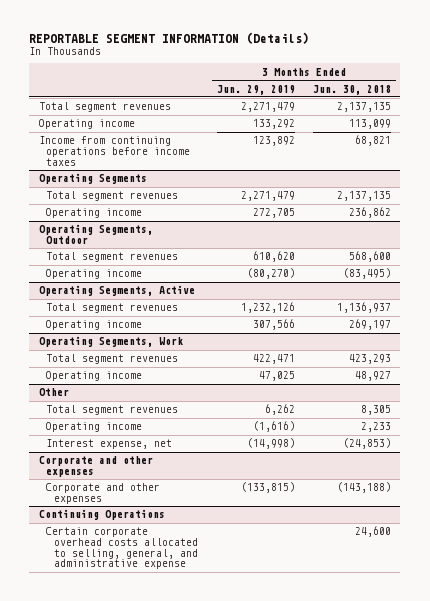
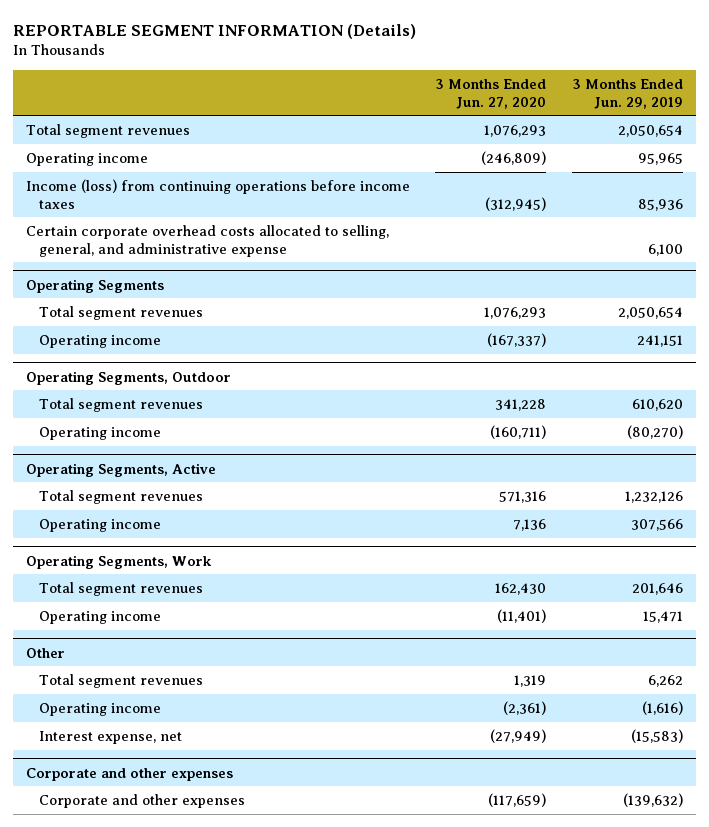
- | 3 Months Ended Jun. 29, 2019 | 3 Months Ended Jun. 30, 2018
+ | 3 Months Ended Jun. 27, 2020 | 3 Months Ended Jun. 29, 2019
- Total segment revenues | 2,271,479 | 2,137,135
- Operating income | 133,292 | 113,099
- Income from continuing operations before income taxes | 123,892 | 68,821
+ Total segment revenues | 1,076,293 | 2,050,654
+ Operating income | (246,809) | 95,965
+ Income (loss) from continuing operations before income taxes | (312,945) | 85,936
+ Certain corporate overhead costs allocated to selling, general, and administrative expense | | 6,100
@ Operating Segments
- Total segment revenues | 2,271,479 | 2,137,135
- Operating income | 272,705 | 236,862
+ Total segment revenues | 1,076,293 | 2,050,654
+ Operating income | (167,337) | 241,151
@ Operating Segments, Work
- Total segment revenues | 422,471 | 423,293
- Operating income | 47,025 | 48,927
+ Total segment revenues | 162,430 | 201,646
+ Operating income | (11,401) | 15,471
@ Other
- Interest expense, net | (14,998) | (24,853)
+ Interest expense, net | (27,949) | (15,583)
@ Corporate and other expenses
- Corporate and other expenses | (133,815) | (143,188)
- Continuing Operations
- Certain corporate overhead costs allocated to selling, general, and administrative expense | | 24,600
@ Corporate and other expenses
+ Corporate and other expenses | (117,659) | (139,632)

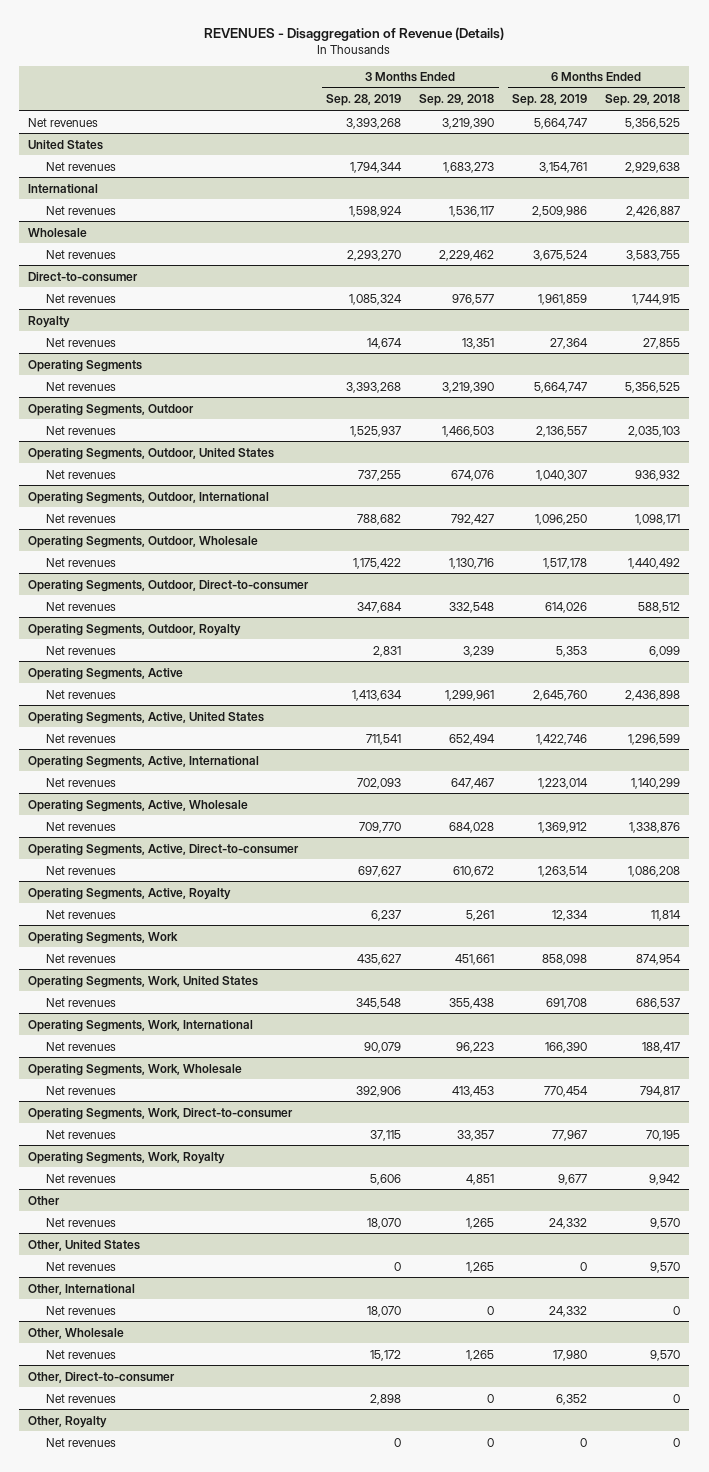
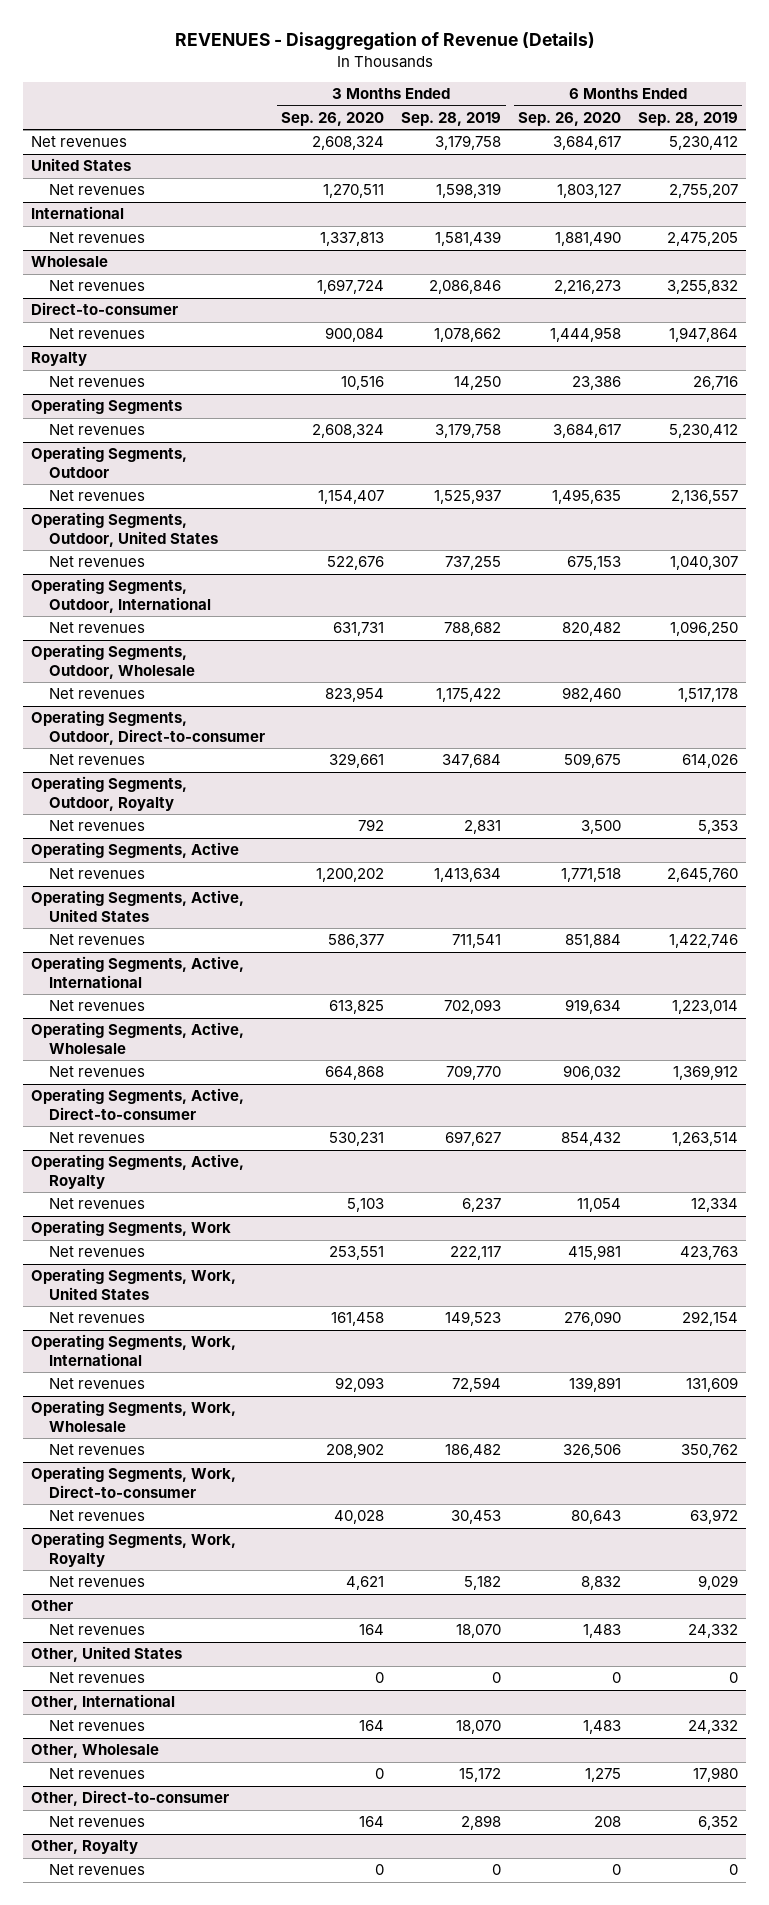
- | 3 Months Ended Sep. 28, 2019 | 3 Months Ended Sep. 29, 2018 | 6 Months Ended Sep. 28, 2019 | 6 Months Ended Sep. 29, 2018
+ | 3 Months Ended Sep. 26, 2020 | 3 Months Ended Sep. 28, 2019 | 6 Months Ended Sep. 26, 2020 | 6 Months Ended Sep. 28, 2019
- Net revenues | 3,393,268 | 3,219,390 | 5,664,747 | 5,356,525
+ Net revenues | 2,608,324 | 3,179,758 | 3,684,617 | 5,230,412
@ United States
- Net revenues | 1,794,344 | 1,683,273 | 3,154,761 | 2,929,638
+ Net revenues | 1,270,511 | 1,598,319 | 1,803,127 | 2,755,207
@ International
- Net revenues | 1,598,924 | 1,536,117 | 2,509,986 | 2,426,887
+ Net revenues | 1,337,813 | 1,581,439 | 1,881,490 | 2,475,205
@ Wholesale
- Net revenues | 2,293,270 | 2,229,462 | 3,675,524 | 3,583,755
+ Net revenues | 1,697,724 | 2,086,846 | 2,216,273 | 3,255,832
@ Direct-to-consumer
- Net revenues | 1,085,324 | 976,577 | 1,961,859 | 1,744,915
+ Net revenues | 900,084 | 1,078,662 | 1,444,958 | 1,947,864
@ Royalty
- Net revenues | 14,674 | 13,351 | 27,364 | 27,855
+ Net revenues | 10,516 | 14,250 | 23,386 | 26,716
@ Operating Segments
- Net revenues | 3,393,268 | 3,219,390 | 5,664,747 | 5,356,525
+ Net revenues | 2,608,324 | 3,179,758 | 3,684,617 | 5,230,412
@ Operating Segments, Work
- Net revenues | 435,627 | 451,661 | 858,098 | 874,954
+ Net revenues | 253,551 | 222,117 | 415,981 | 423,763
@ Operating Segments, Work, United States
- Net revenues | 345,548 | 355,438 | 691,708 | 686,537
+ Net revenues | 161,458 | 149,523 | 276,090 | 292,154
@ Operating Segments, Work, International
- Net revenues | 90,079 | 96,223 | 166,390 | 188,417
+ Net revenues | 92,093 | 72,594 | 139,891 | 131,609
@ Operating Segments, Work, Wholesale
- Net revenues | 392,906 | 413,453 | 770,454 | 794,817
+ Net revenues | 208,902 | 186,482 | 326,506 | 350,762
@ Operating Segments, Work, Direct-to-consumer
- Net revenues | 37,115 | 33,357 | 77,967 | 70,195
+ Net revenues | 40,028 | 30,453 | 80,643 | 63,972
@ Operating Segments, Work, Royalty
- Net revenues | 5,606 | 4,851 | 9,677 | 9,942
+ Net revenues | 4,621 | 5,182 | 8,832 | 9,029

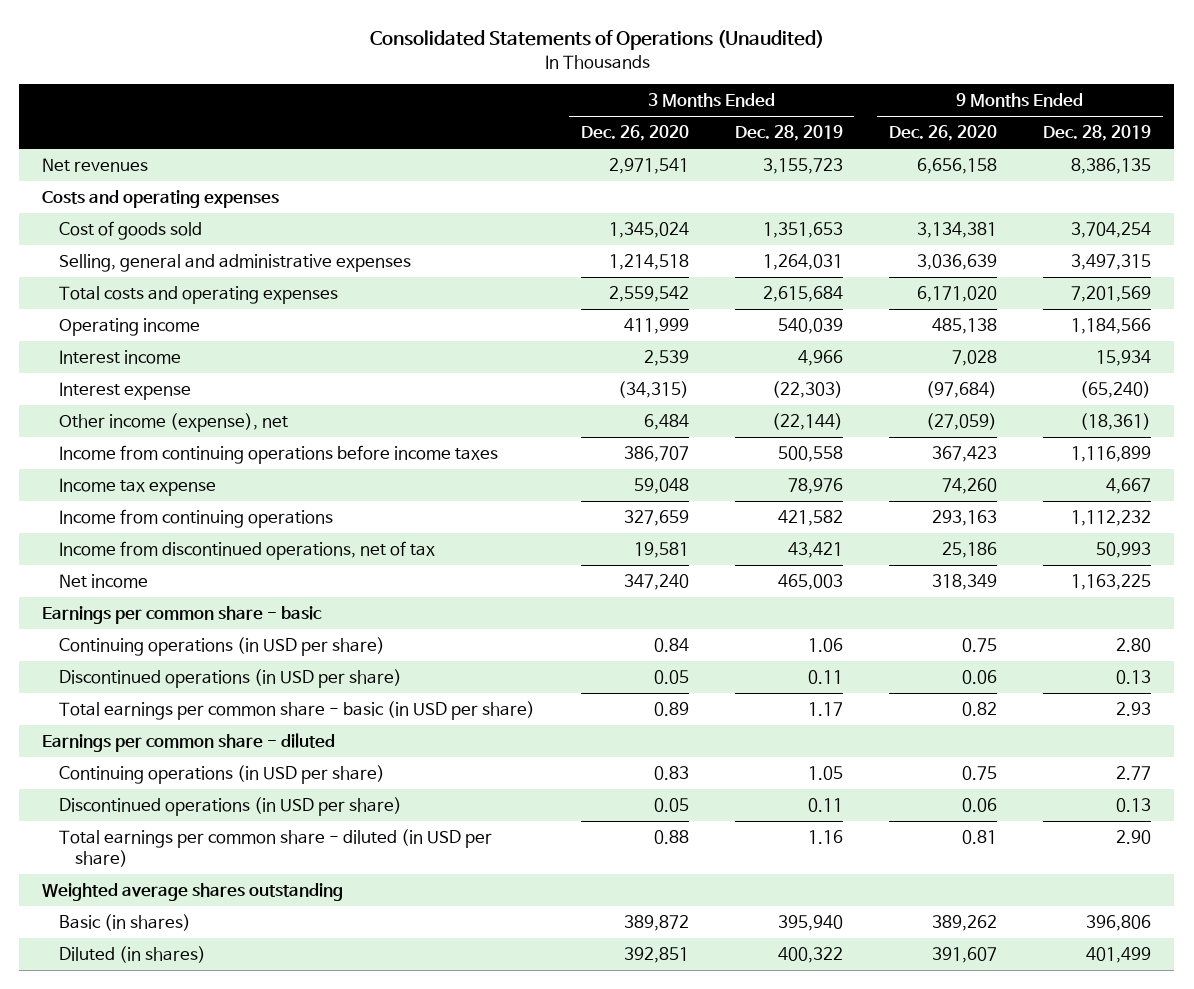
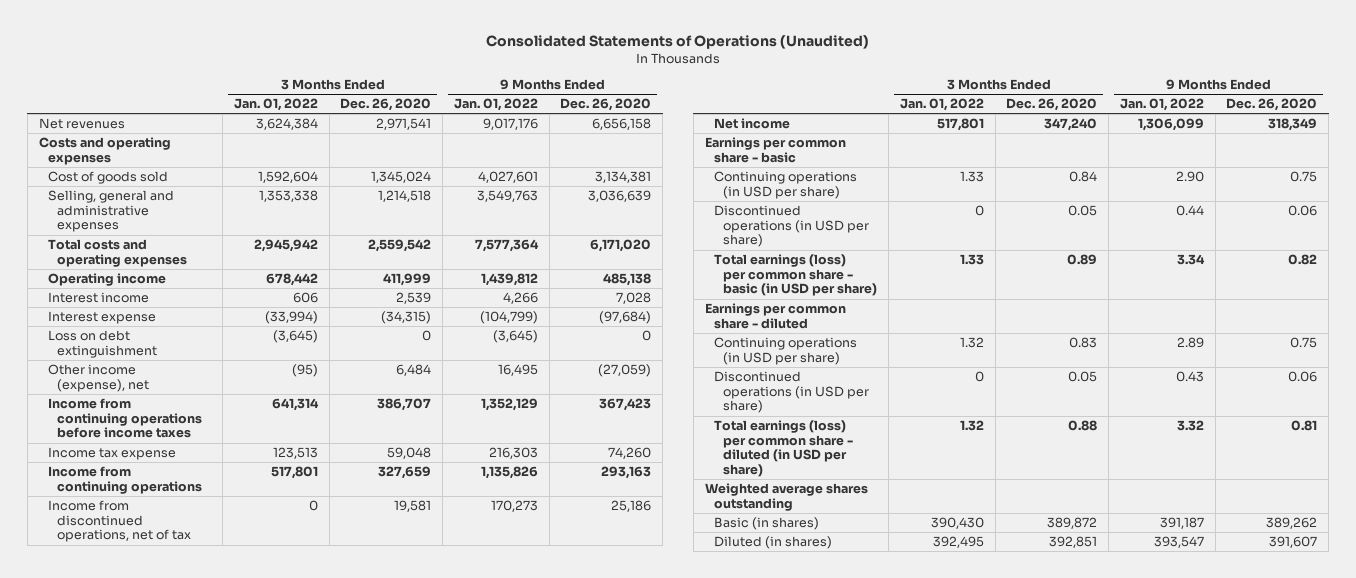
- | 3 Months Ended Dec. 26, 2020 | 3 Months Ended Dec. 28, 2019 | 9 Months Ended Dec. 26, 2020 | 9 Months Ended Dec. 28, 2019
+ | 3 Months Ended Jan. 01, 2022 | 3 Months Ended Dec. 26, 2020 | 9 Months Ended Jan. 01, 2022 | 9 Months Ended Dec. 26, 2020
+ Loss on debt extinguishment | (3,645) | 0 | (3,645) | 0
- Total earnings per common share - basic (in USD per share) | 0.89 | 1.17 | 0.82 | 2.93
+ Total earnings (loss) per common share - basic (in USD per share) | 1.33 | 0.89 | 3.34 | 0.82
- Total earnings per common share - diluted (in USD per share) | 0.88 | 1.16 | 0.81 | 2.90
+ Total earnings (loss) per common share - diluted (in USD per share) | 1.32 | 0.88 | 3.32 | 0.81

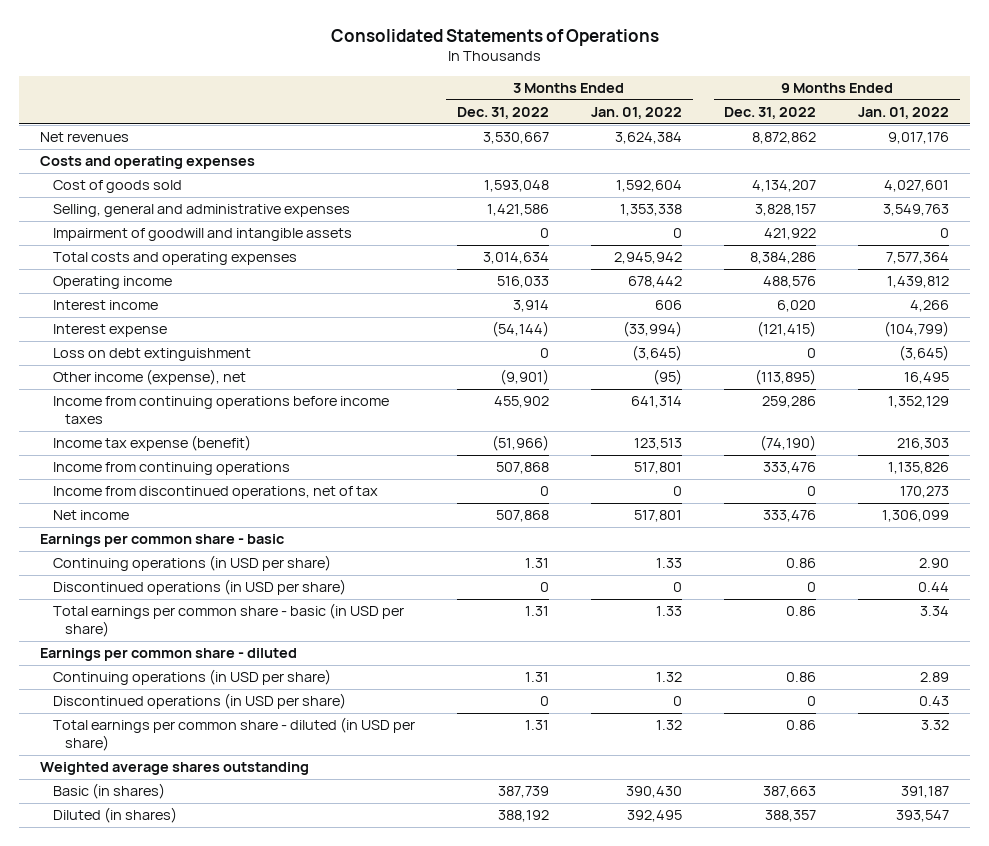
- Consolidated Statements of Operations (Unaudited)
+ Consolidated Statements of Operations
- | 3 Months Ended Jan. 01, 2022 | 3 Months Ended Dec. 26, 2020 | 9 Months Ended Jan. 01, 2022 | 9 Months Ended Dec. 26, 2020
+ | 3 Months Ended Dec. 31, 2022 | 3 Months Ended Jan. 01, 2022 | 9 Months Ended Dec. 31, 2022 | 9 Months Ended Jan. 01, 2022
+ Impairment of goodwill and intangible assets | 0 | 0 | 421,922 | 0
- Income tax expense | 123,513 | 59,048 | 216,303 | 74,260
+ Income tax expense (benefit) | (51,966) | 123,513 | (74,190) | 216,303
- Total earnings (loss) per common share - basic (in USD per share) | 1.33 | 0.89 | 3.34 | 0.82
+ Total earnings per common share - basic (in USD per share) | 1.31 | 1.33 | 0.86 | 3.34
- Total earnings (loss) per common share - diluted (in USD per share) | 1.32 | 0.88 | 3.32 | 0.81
+ Total earnings per common share - diluted (in USD per share) | 1.31 | 1.32 | 0.86 | 3.32

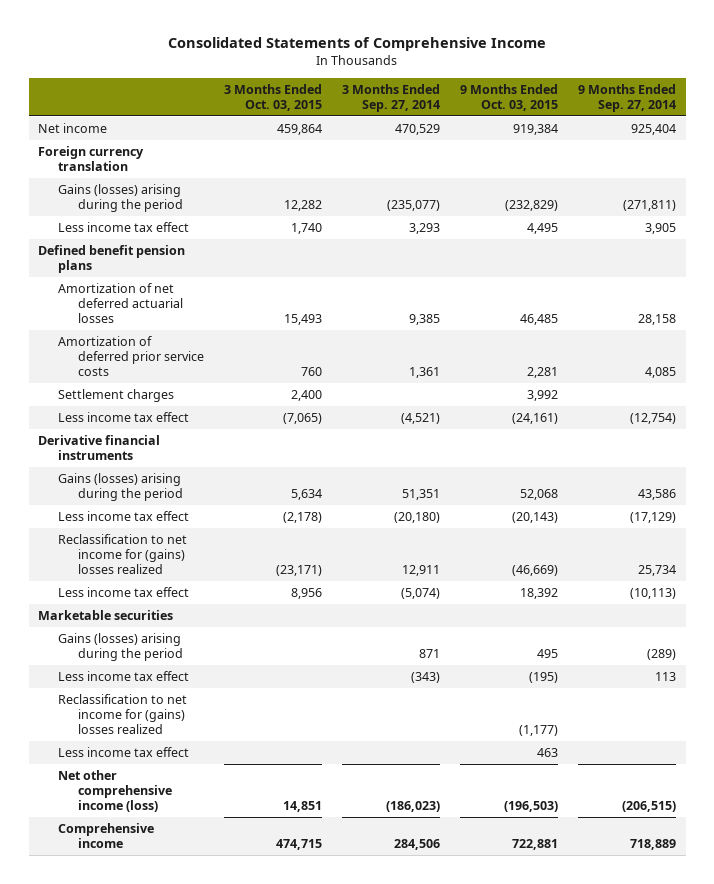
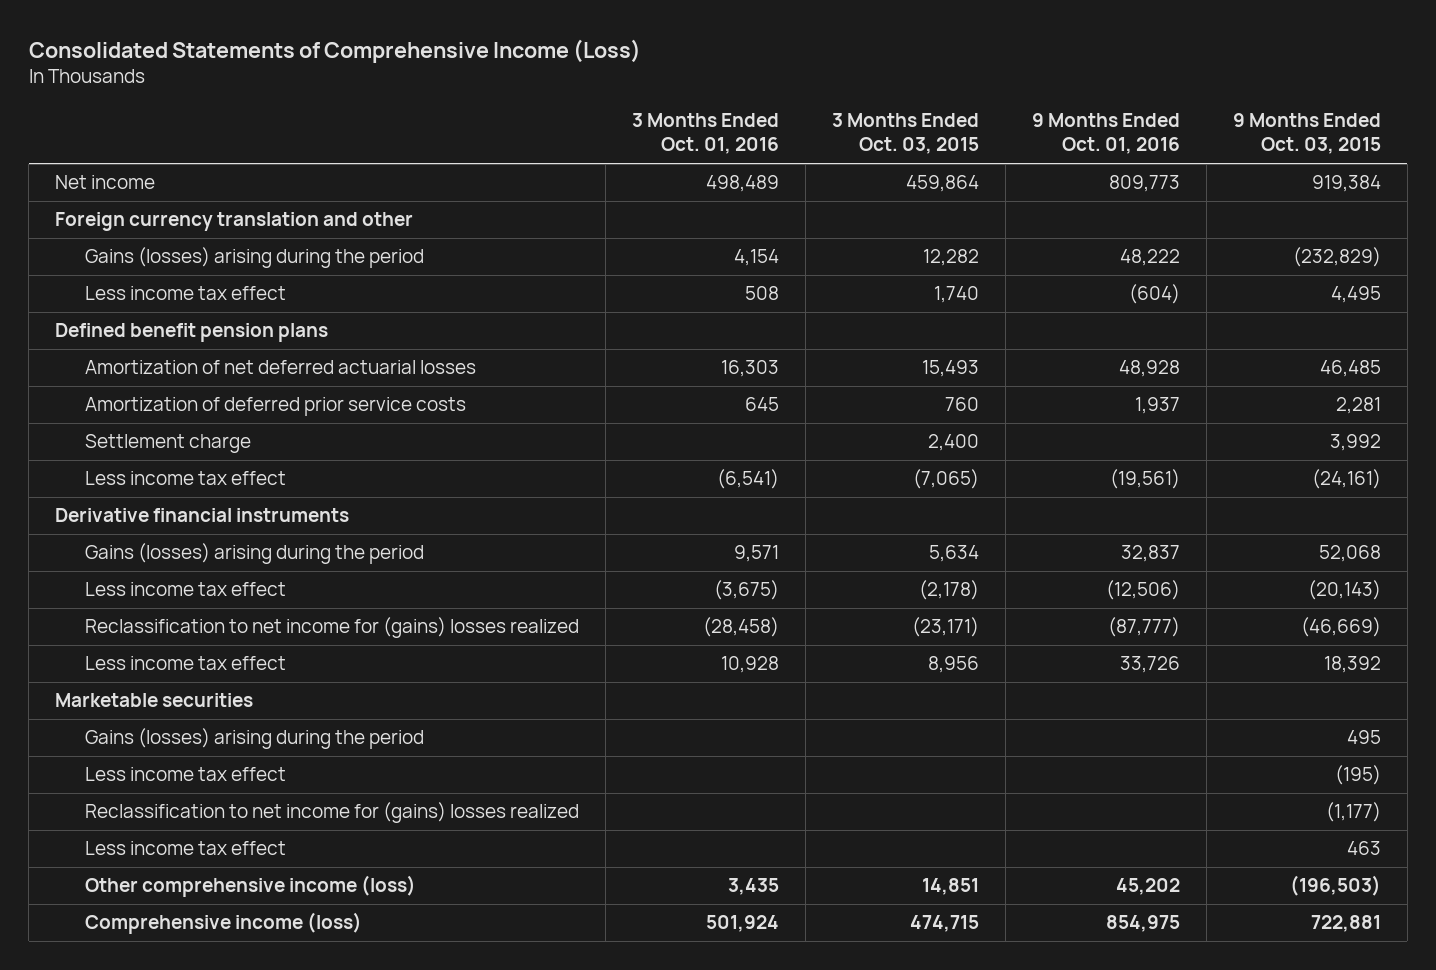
- Consolidated Statements of Comprehensive Income
+ Consolidated Statements of Comprehensive Income (Loss)
- | 3 Months Ended Oct. 03, 2015 | 3 Months Ended Sep. 27, 2014 | 9 Months Ended Oct. 03, 2015 | 9 Months Ended Sep. 27, 2014
+ | 3 Months Ended Oct. 01, 2016 | 3 Months Ended Oct. 03, 2015 | 9 Months Ended Oct. 01, 2016 | 9 Months Ended Oct. 03, 2015
- Foreign currency translation
+ Foreign currency translation and other
- Settlement charges | 2,400 | | 3,992 |
+ Settlement charge | | 2,400 | | 3,992
- Net other comprehensive income (loss) | 14,851 | (186,023) | (196,503) | (206,515)
- Comprehensive income | 474,715 | 284,506 | 722,881 | 718,889
+ Other comprehensive income (loss) | 3,435 | 14,851 | 45,202 | (196,503)
+ Comprehensive income (loss) | 501,924 | 474,715 | 854,975 | 722,881

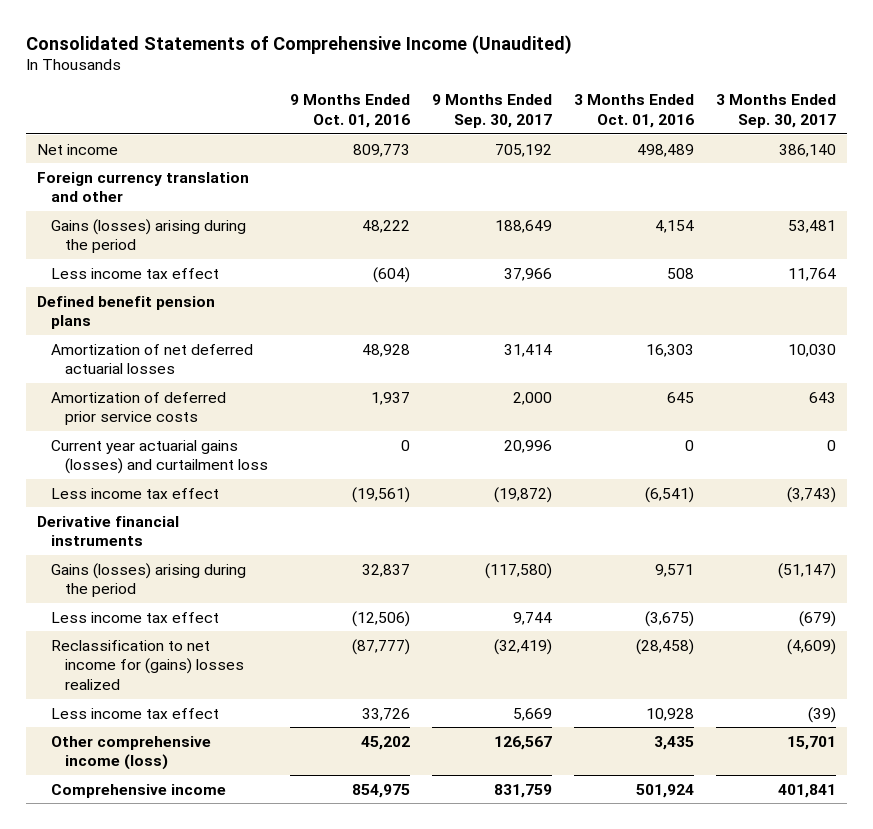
- Consolidated Statements of Comprehensive Income (Loss)
+ Consolidated Statements of Comprehensive Income (Unaudited)
- | 3 Months Ended Oct. 01, 2016 | 3 Months Ended Oct. 03, 2015 | 9 Months Ended Oct. 01, 2016 | 9 Months Ended Oct. 03, 2015
+ | 9 Months Ended Oct. 01, 2016 | 9 Months Ended Sep. 30, 2017 | 3 Months Ended Oct. 01, 2016 | 3 Months Ended Sep. 30, 2017
- Settlement charge | | 2,400 | | 3,992
+ Current year actuarial gains (losses) and curtailment loss | 0 | 20,996 | 0 | 0
- Marketable securities
- Gains (losses) arising during the period | | | | 495
- Less income tax effect | | | | (195)
- Reclassification to net income for (gains) losses realized | | | | (1,177)
- Less income tax effect | | | | 463
- Comprehensive income (loss) | 501,924 | 474,715 | 854,975 | 722,881
+ Comprehensive income | 854,975 | 831,759 | 501,924 | 401,841

